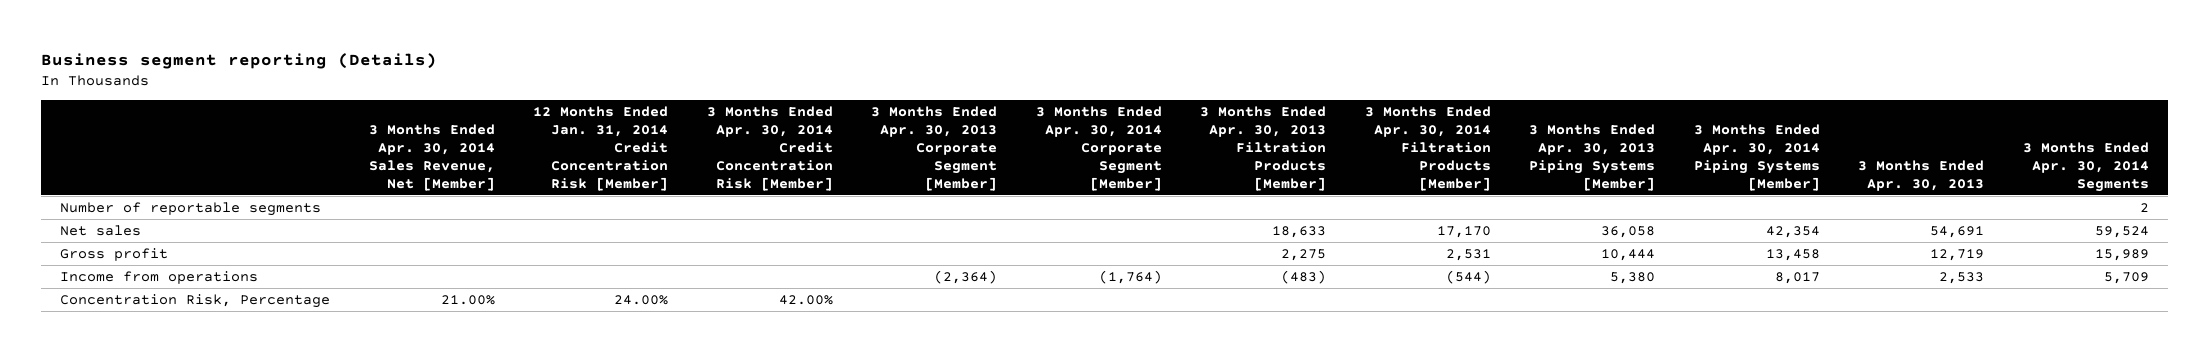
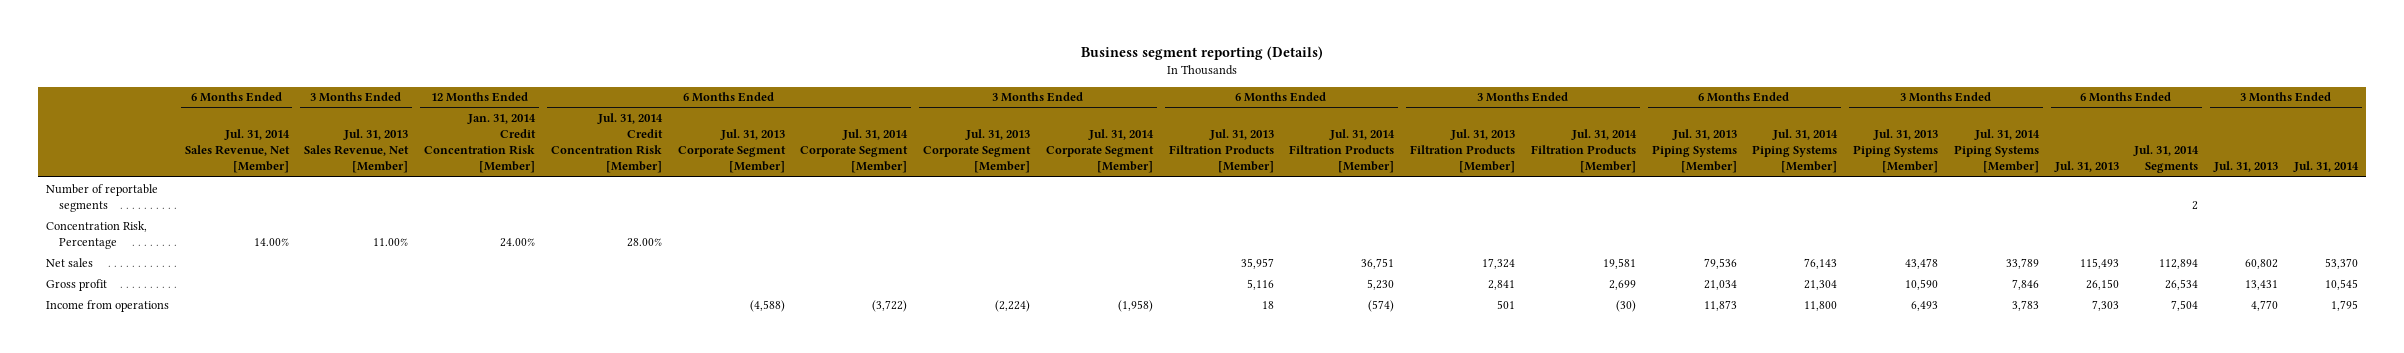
- | 3 Months Ended Apr. 30, 2014 Sales Revenue, Net [Member] | 12 Months Ended Jan. 31, 2014 Credit Concentration Risk [Member] | 3 Months Ended Apr. 30, 2014 Credit Concentration Risk [Member] | 3 Months Ended Apr. 30, 2013 Corporate Segment [Member] | 3 Months Ended Apr. 30, 2014 Corporate Segment [Member] | 3 Months Ended Apr. 30, 2013 Filtration Products [Member] | 3 Months Ended Apr. 30, 2014 Filtration Products [Member] | 3 Months Ended Apr. 30, 2013 Piping Systems [Member] | 3 Months Ended Apr. 30, 2014 Piping Systems [Member] | 3 Months Ended Apr. 30, 2013 | 3 Months Ended Apr. 30, 2014 Segments
+ | 6 Months Ended Jul. 31, 2014 Sales Revenue, Net [Member] | 3 Months Ended Jul. 31, 2013 Sales Revenue, Net [Member] | 12 Months Ended Jan. 31, 2014 Credit Concentration Risk [Member] | 6 Months Ended Jul. 31, 2014 Credit Concentration Risk [Member] | 6 Months Ended Jul. 31, 2013 Corporate Segment [Member] | 6 Months Ended Jul. 31, 2014 Corporate Segment [Member] | 3 Months Ended Jul. 31, 2013 Corporate Segment [Member] | 3 Months Ended Jul. 31, 2014 Corporate Segment [Member] | 6 Months Ended Jul. 31, 2013 Filtration Products [Member] | 6 Months Ended Jul. 31, 2014 Filtration Products [Member] | 3 Months Ended Jul. 31, 2013 Filtration Products [Member] | 3 Months Ended Jul. 31, 2014 Filtration Products [Member] | 6 Months Ended Jul. 31, 2013 Piping Systems [Member] | 6 Months Ended Jul. 31, 2014 Piping Systems [Member] | 3 Months Ended Jul. 31, 2013 Piping Systems [Member] | 3 Months Ended Jul. 31, 2014 Piping Systems [Member] | 6 Months Ended Jul. 31, 2013 | 6 Months Ended Jul. 31, 2014 Segments | 3 Months Ended Jul. 31, 2013 | 3 Months Ended Jul. 31, 2014
moved up: Concentration Risk, Percentage | 14.00% | 11.00% | 24.00% | 28.00% | | | | | | | | | | | | | | | |

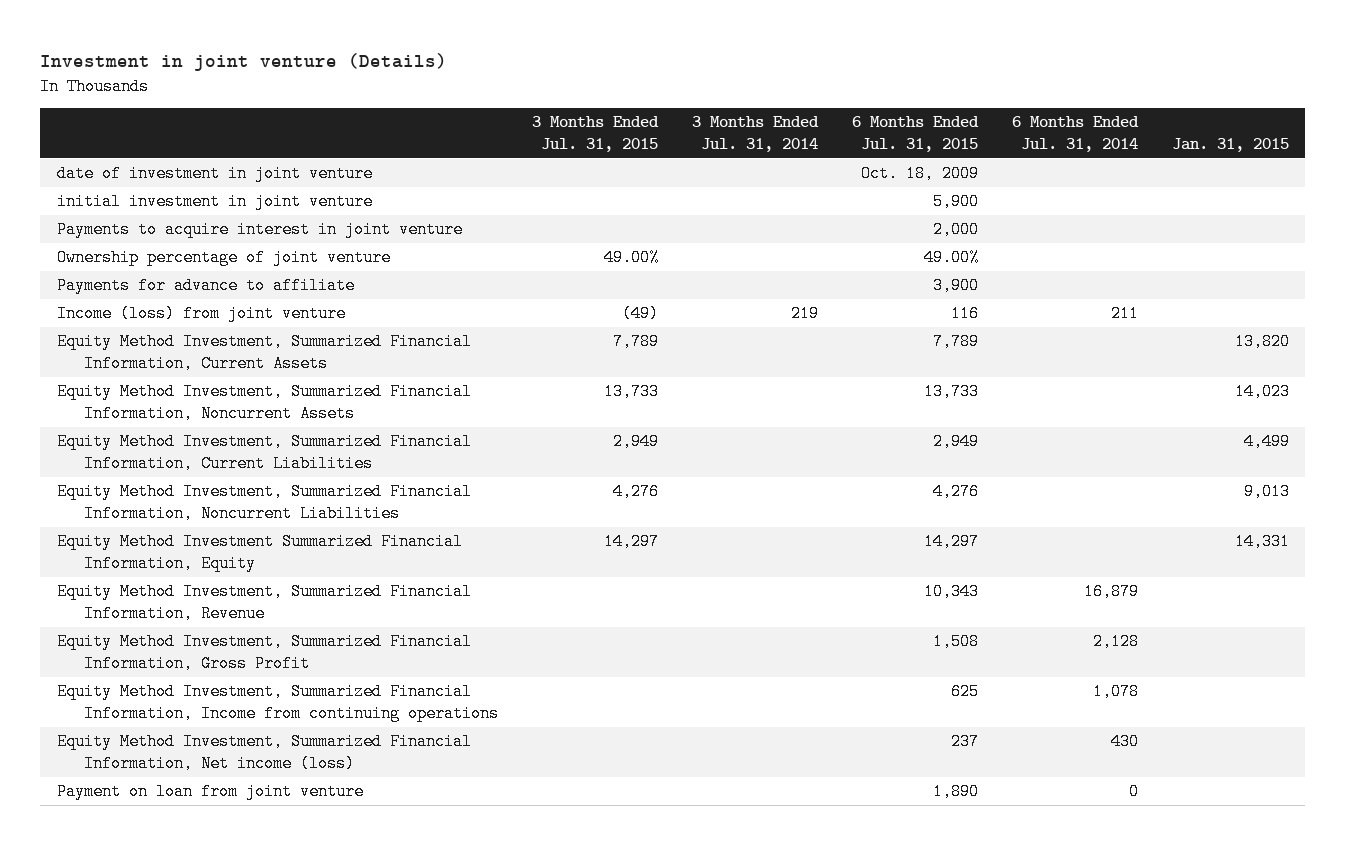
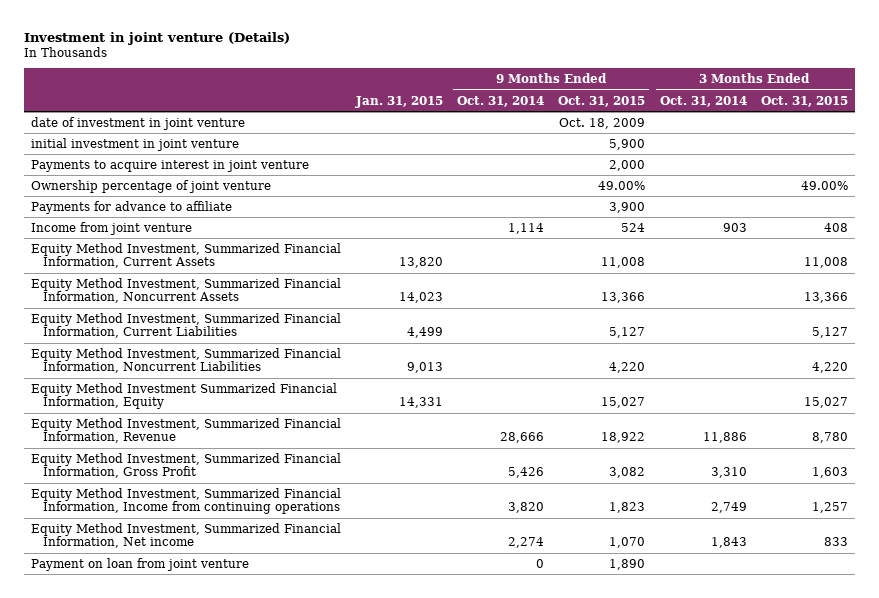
- | 3 Months Ended Jul. 31, 2015 | 3 Months Ended Jul. 31, 2014 | 6 Months Ended Jul. 31, 2015 | 6 Months Ended Jul. 31, 2014 | Jan. 31, 2015
+ | Jan. 31, 2015 | 9 Months Ended Oct. 31, 2014 | 9 Months Ended Oct. 31, 2015 | 3 Months Ended Oct. 31, 2014 | 3 Months Ended Oct. 31, 2015
- Income (loss) from joint venture | (49) | 219 | 116 | 211 |
+ Income from joint venture | | 1,114 | 524 | 903 | 408
- Equity Method Investment, Summarized Financial Information, Net income (loss) | | | 237 | 430 |
+ Equity Method Investment, Summarized Financial Information, Net income | | 2,274 | 1,070 | 1,843 | 833

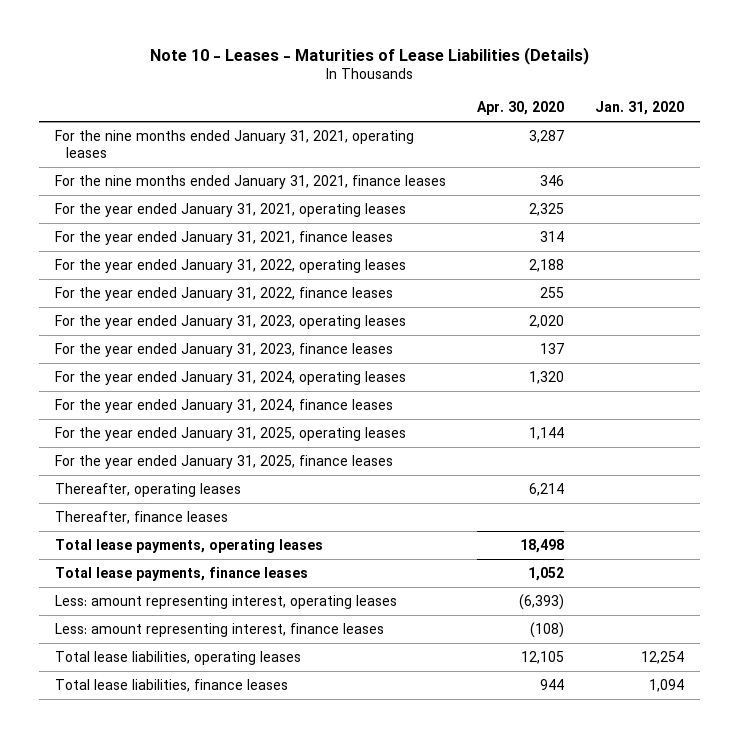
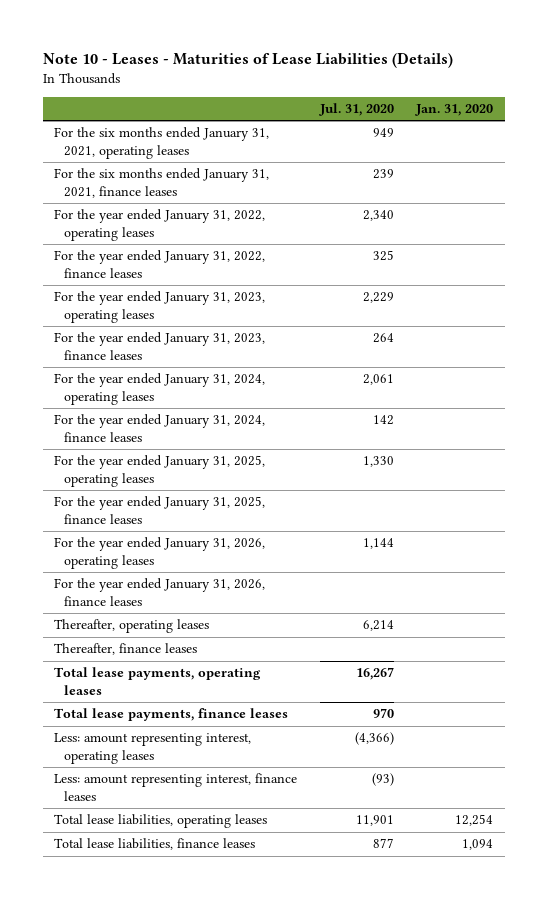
- | Apr. 30, 2020 | Jan. 31, 2020
+ | Jul. 31, 2020 | Jan. 31, 2020
- For the nine months ended January 31, 2021, operating leases | 3,287 |
- For the nine months ended January 31, 2021, finance leases | 346 |
- For the year ended January 31, 2021, operating leases | 2,325 |
- For the year ended January 31, 2021, finance leases | 314 |
+ For the six months ended January 31, 2021, operating leases | 949 |
+ For the six months ended January 31, 2021, finance leases | 239 |
+ For the year ended January 31, 2026, operating leases | 1,144 |
+ For the year ended January 31, 2026, finance leases

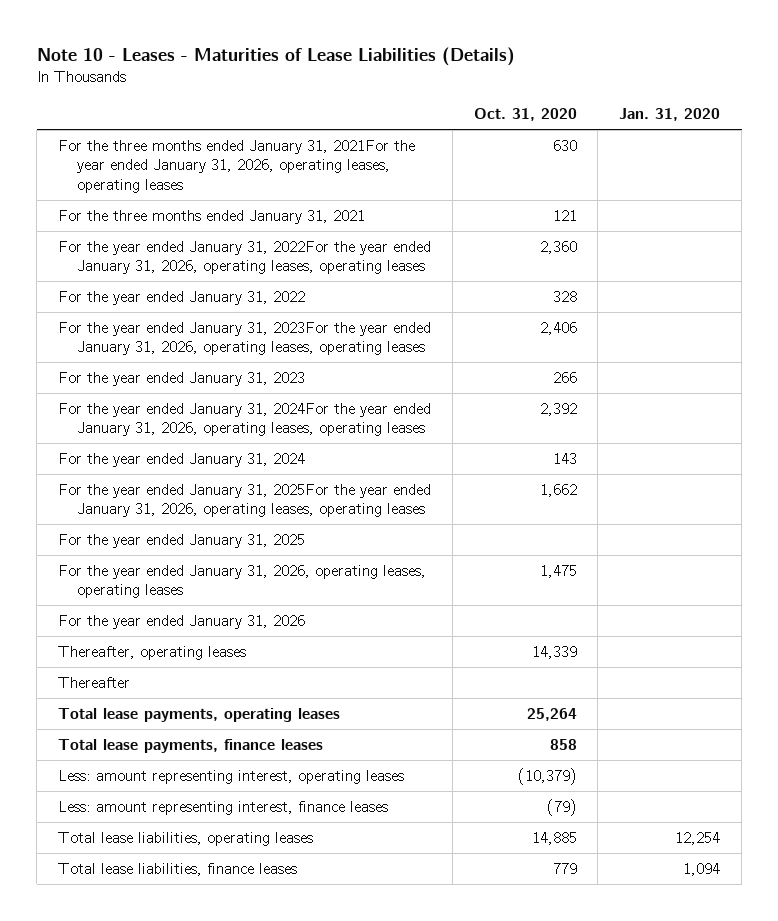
- | Jul. 31, 2020 | Jan. 31, 2020
+ | Oct. 31, 2020 | Jan. 31, 2020
- For the six months ended January 31, 2021, operating leases | 949 |
- For the six months ended January 31, 2021, finance leases | 239 |
- For the year ended January 31, 2022, operating leases | 2,340 |
- For the year ended January 31, 2022, finance leases | 325 |
- For the year ended January 31, 2023, operating leases | 2,229 |
- For the year ended January 31, 2023, finance leases | 264 |
- For the year ended January 31, 2024, operating leases | 2,061 |
- For the year ended January 31, 2024, finance leases | 142 |
- For the year ended January 31, 2025, operating leases | 1,330 |
- For the year ended January 31, 2025, finance leases
- For the year ended January 31, 2026, operating leases | 1,144 |
- For the year ended January 31, 2026, finance leases
+ For the three months ended January 31, 2021For the year ended January 31, 2026, operating leases, operating leases | 630 |
+ For the three months ended January 31, 2021 | 121 |
+ For the year ended January 31, 2022For the year ended January 31, 2026, operating leases, operating leases | 2,360 |
+ For the year ended January 31, 2022 | 328 |
+ For the year ended January 31, 2023For the year ended January 31, 2026, operating leases, operating leases | 2,406 |
+ For the year ended January 31, 2023 | 266 |
+ For the year ended January 31, 2024For the year ended January 31, 2026, operating leases, operating leases | 2,392 |
+ For the year ended January 31, 2024 | 143 |
+ For the year ended January 31, 2025For the year ended January 31, 2026, operating leases, operating leases | 1,662 |
+ For the year ended January 31, 2025
+ For the year ended January 31, 2026, operating leases, operating leases | 1,475 |
+ For the year ended January 31, 2026
- Thereafter, finance leases
+ Thereafter

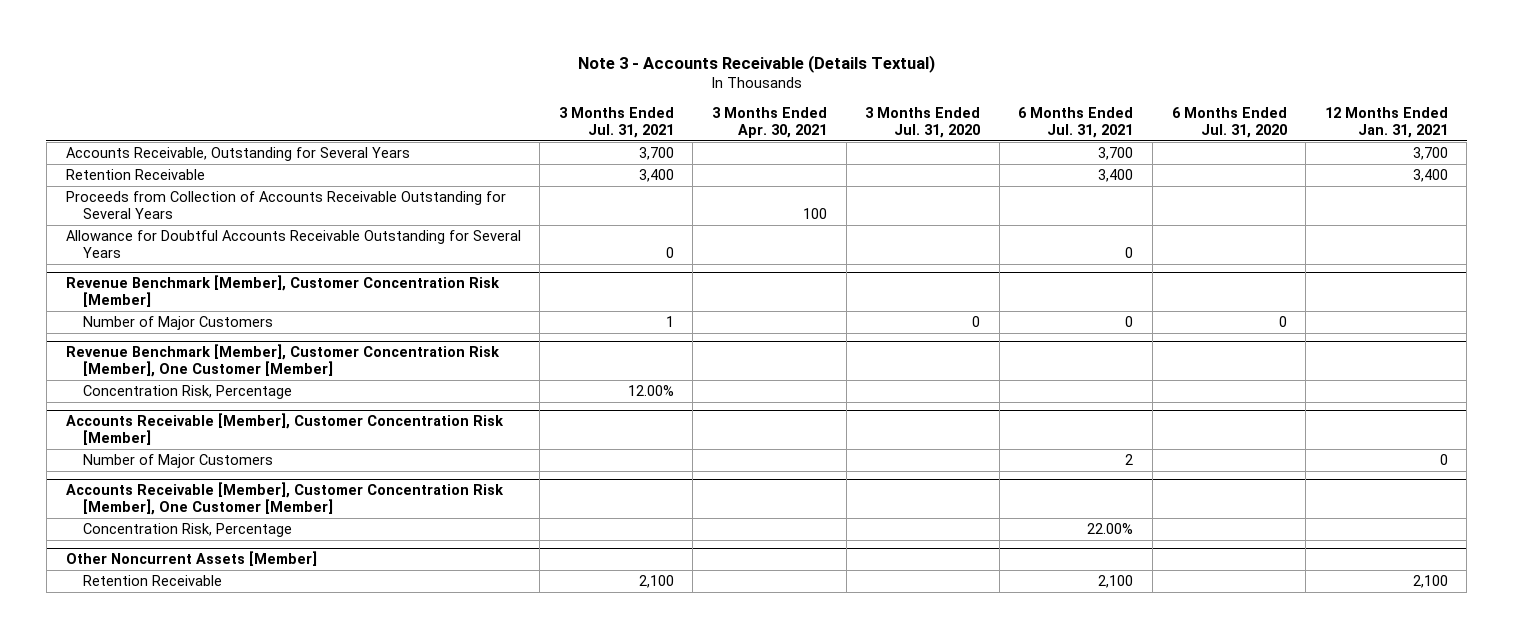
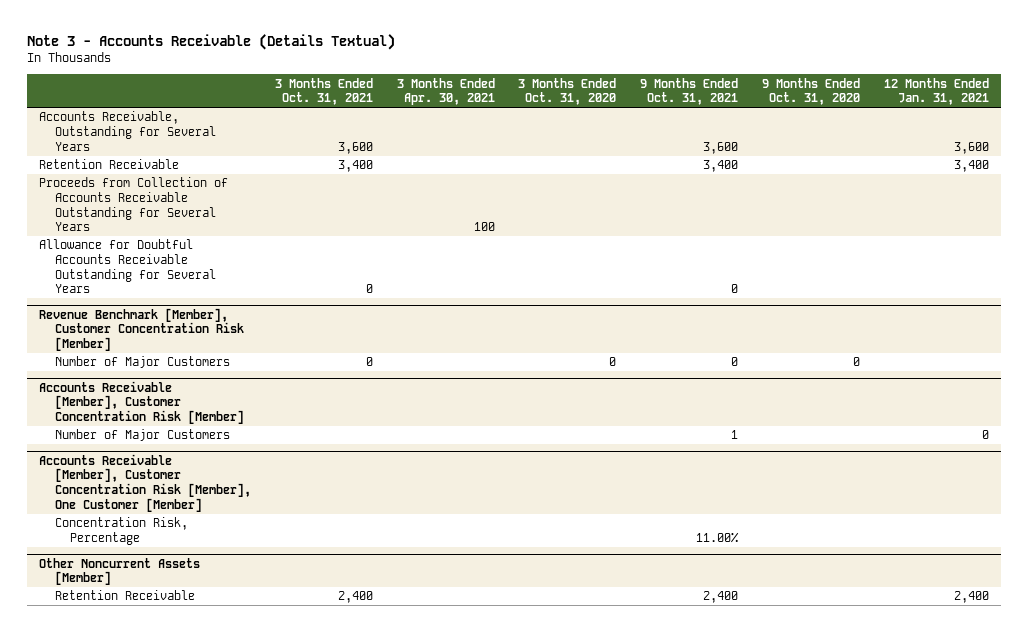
- | 3 Months Ended Jul. 31, 2021 | 3 Months Ended Apr. 30, 2021 | 3 Months Ended Jul. 31, 2020 | 6 Months Ended Jul. 31, 2021 | 6 Months Ended Jul. 31, 2020 | 12 Months Ended Jan. 31, 2021
+ | 3 Months Ended Oct. 31, 2021 | 3 Months Ended Apr. 30, 2021 | 3 Months Ended Oct. 31, 2020 | 9 Months Ended Oct. 31, 2021 | 9 Months Ended Oct. 31, 2020 | 12 Months Ended Jan. 31, 2021
- Accounts Receivable, Outstanding for Several Years | 3,700 | | | 3,700 | | 3,700
+ Accounts Receivable, Outstanding for Several Years | 3,600 | | | 3,600 | | 3,600
- Revenue Benchmark [Member], Customer Concentration Risk [Member], One Customer [Member]
- Concentration Risk, Percentage | 12.00% | | | | |
@ Other Noncurrent Assets [Member]
- Retention Receivable | 2,100 | | | 2,100 | | 2,100
+ Retention Receivable | 2,400 | | | 2,400 | | 2,400

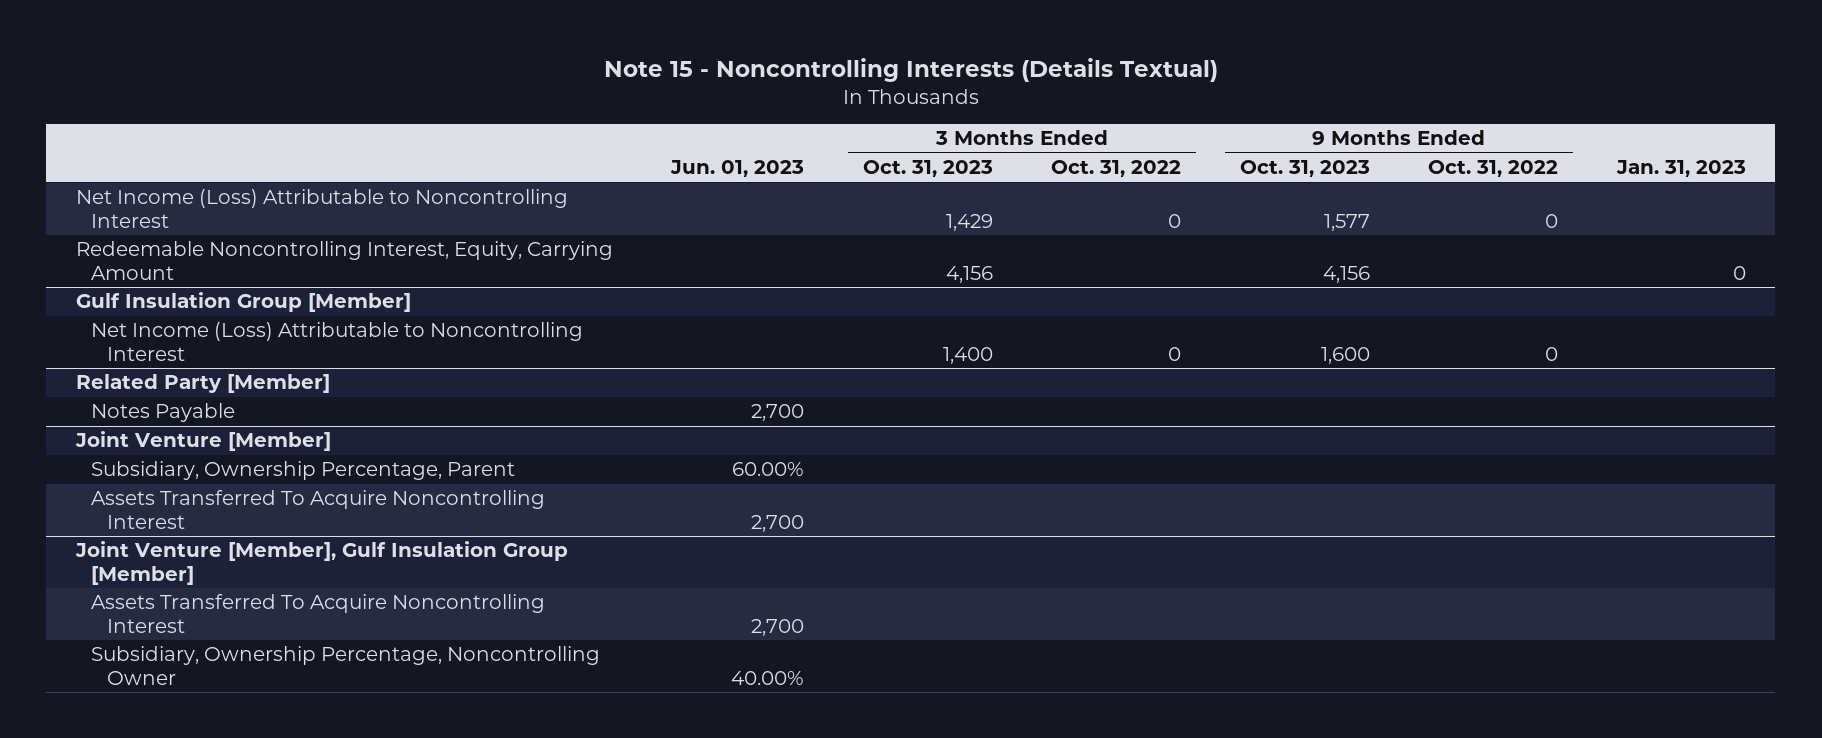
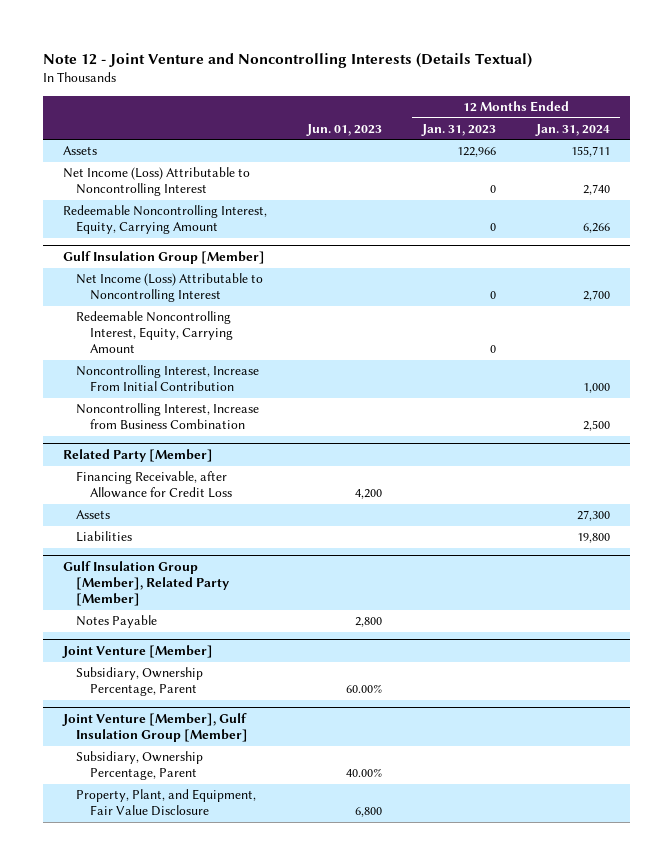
- Note 15 - Noncontrolling Interests (Details Textual)
+ Note 12 - Joint Venture and Noncontrolling Interests (Details Textual)
- | Jun. 01, 2023 | 3 Months Ended Oct. 31, 2023 | 3 Months Ended Oct. 31, 2022 | 9 Months Ended Oct. 31, 2023 | 9 Months Ended Oct. 31, 2022 | Jan. 31, 2023
+ | Jun. 01, 2023 | 12 Months Ended Jan. 31, 2023 | 12 Months Ended Jan. 31, 2024
+ Assets | | 122,966 | 155,711
@ Gulf Insulation Group [Member]
+ Redeemable Noncontrolling Interest, Equity, Carrying Amount | | 0 |
+ Noncontrolling Interest, Increase From Initial Contribution | | | 1,000
+ Noncontrolling Interest, Increase from Business Combination | | | 2,500
@ Related Party [Member]
- Notes Payable | 2,700 | | | | |
+ Financing Receivable, after Allowance for Credit Loss | 4,200 | |
+ Assets | | | 27,300
+ Liabilities | | | 19,800
+ Gulf Insulation Group [Member], Related Party [Member]
+ Notes Payable | 2,800 | |
@ Joint Venture [Member]
- Assets Transferred To Acquire Noncontrolling Interest | 2,700 | | | | |
@ Joint Venture [Member], Gulf Insulation Group [Member]
- Assets Transferred To Acquire Noncontrolling Interest | 2,700 | | | | |
- Subsidiary, Ownership Percentage, Noncontrolling Owner | 40.00% | | | | |
+ Subsidiary, Ownership Percentage, Parent | 40.00% | |
+ Property, Plant, and Equipment, Fair Value Disclosure | 6,800 | |

